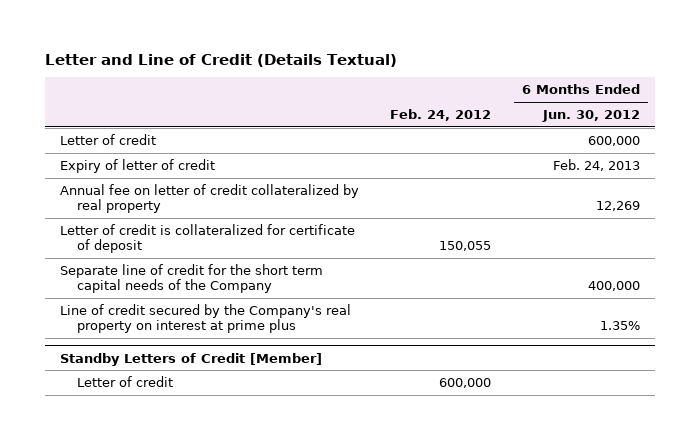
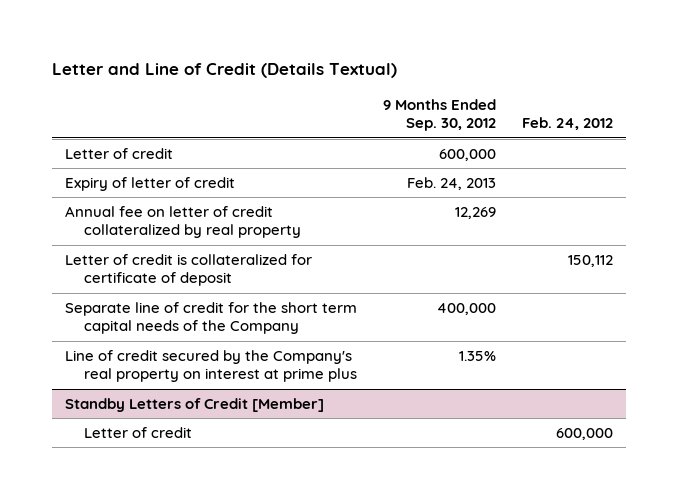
- | Feb. 24, 2012 | 6 Months Ended Jun. 30, 2012
+ | 9 Months Ended Sep. 30, 2012 | Feb. 24, 2012
- Letter of credit is collateralized for certificate of deposit | 150,055 |
+ Letter of credit is collateralized for certificate of deposit | | 150,112

